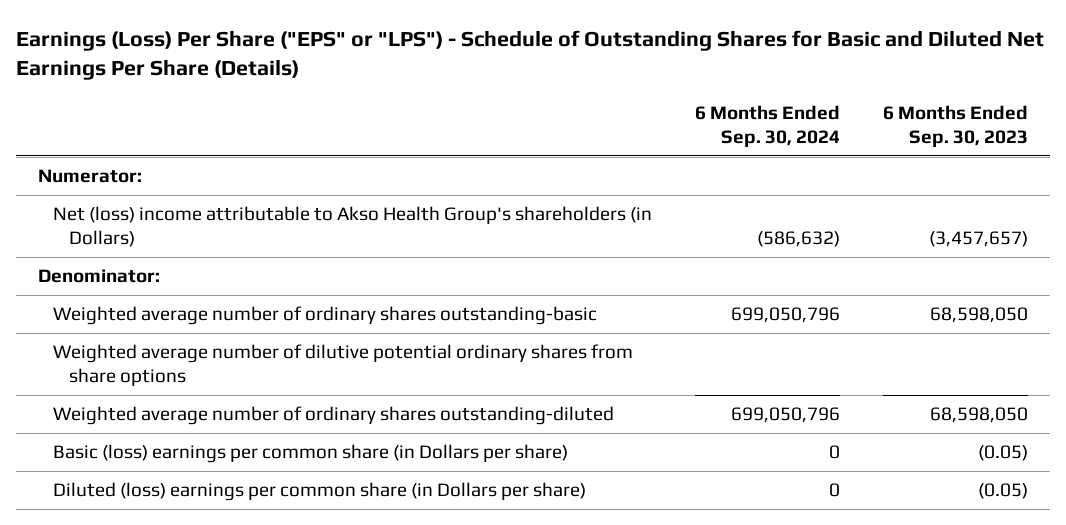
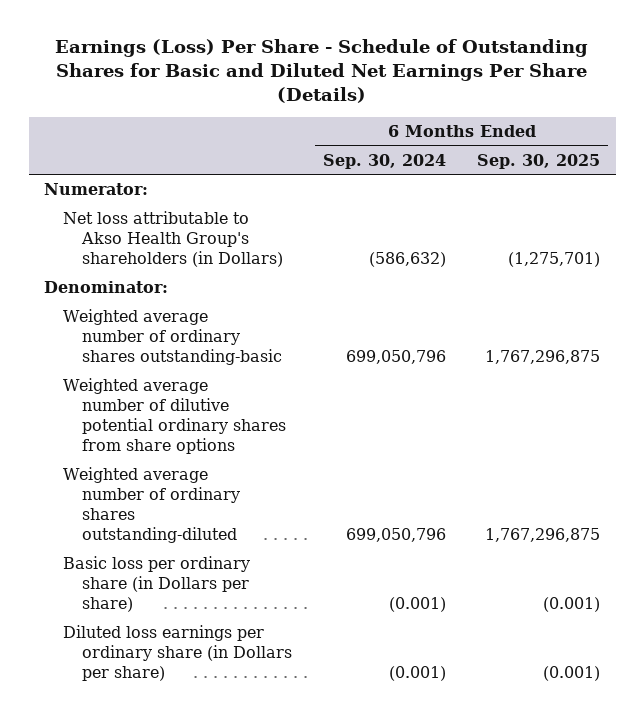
- Earnings (Loss) Per Share ("EPS" or "LPS") - Schedule of Outstanding Shares for Basic and Diluted Net Earnings Per Share (Details)
+ Earnings (Loss) Per Share - Schedule of Outstanding Shares for Basic and Diluted Net Earnings Per Share (Details)
- | 6 Months Ended Sep. 30, 2024 | 6 Months Ended Sep. 30, 2023
+ | 6 Months Ended Sep. 30, 2024 | 6 Months Ended Sep. 30, 2025
- Net (loss) income attributable to Akso Health Group's shareholders (in Dollars) | (586,632) | (3,457,657)
+ Net loss attributable to Akso Health Group's shareholders (in Dollars) | (586,632) | (1,275,701)
- Basic (loss) earnings per common share (in Dollars per share) | 0 | (0.05)
- Diluted (loss) earnings per common share (in Dollars per share) | 0 | (0.05)
+ Basic loss per ordinary share (in Dollars per share) | (0.001) | (0.001)
+ Diluted loss earnings per ordinary share (in Dollars per share) | (0.001) | (0.001)

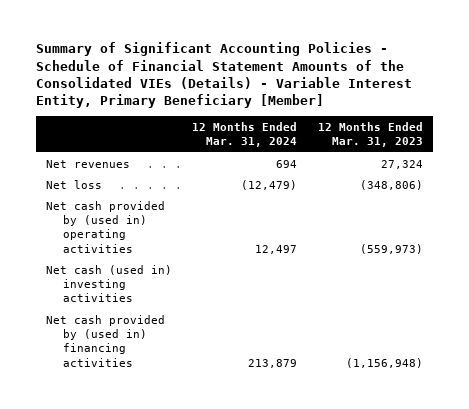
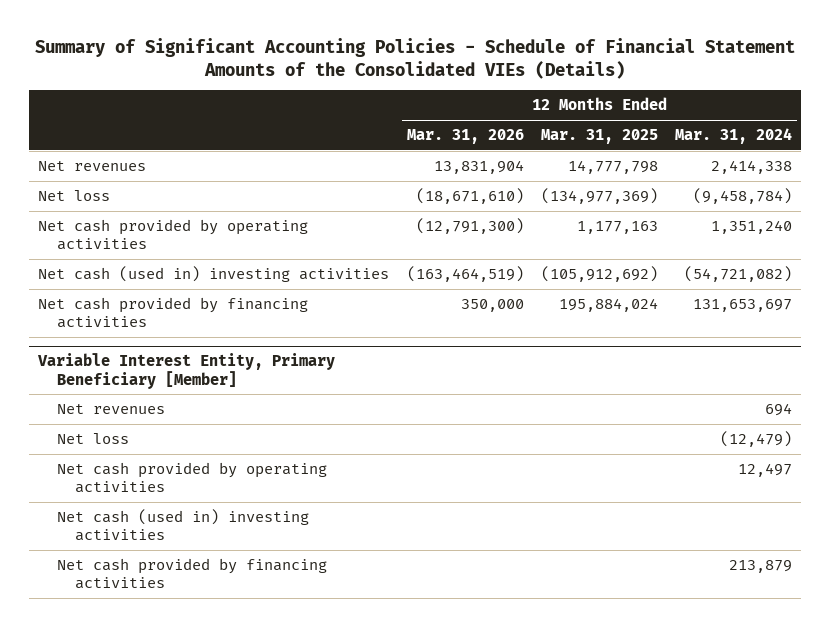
- Summary of Significant Accounting Policies - Schedule of Financial Statement Amounts of the Consolidated VIEs (Details) - Variable Interest Entity, Primary Beneficiary [Member]
+ Summary of Significant Accounting Policies - Schedule of Financial Statement Amounts of the Consolidated VIEs (Details)
- | 12 Months Ended Mar. 31, 2024 | 12 Months Ended Mar. 31, 2023
+ | 12 Months Ended Mar. 31, 2026 | 12 Months Ended Mar. 31, 2025 | 12 Months Ended Mar. 31, 2024
+ Net revenues | 13,831,904 | 14,777,798 | 2,414,338
+ Net loss | (18,671,610) | (134,977,369) | (9,458,784)
+ Net cash provided by operating activities | (12,791,300) | 1,177,163 | 1,351,240
+ Net cash (used in) investing activities | (163,464,519) | (105,912,692) | (54,721,082)
+ Net cash provided by financing activities | 350,000 | 195,884,024 | 131,653,697
+ Variable Interest Entity, Primary Beneficiary [Member]
- Net cash provided by (used in) operating activities | 12,497 | (559,973)
+ Net cash provided by operating activities | | | 12,497
- Net cash provided by (used in) financing activities | 213,879 | (1,156,948)
+ Net cash provided by financing activities | | | 213,879

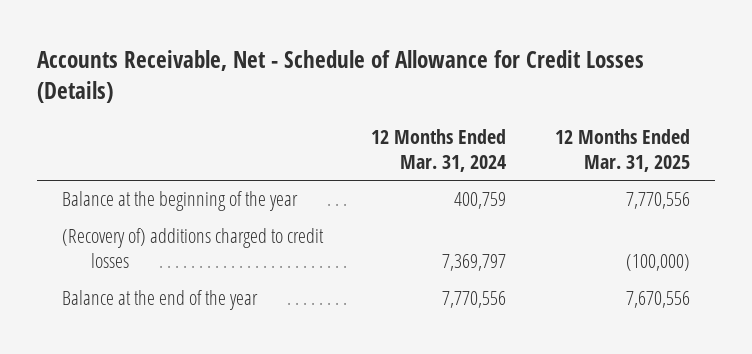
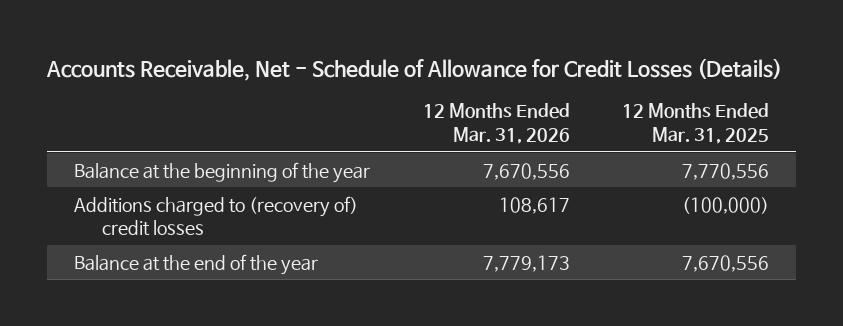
- | 12 Months Ended Mar. 31, 2024 | 12 Months Ended Mar. 31, 2025
+ | 12 Months Ended Mar. 31, 2026 | 12 Months Ended Mar. 31, 2025
- (Recovery of) additions charged to credit losses | 7,369,797 | (100,000)
+ Additions charged to (recovery of) credit losses | 108,617 | (100,000)

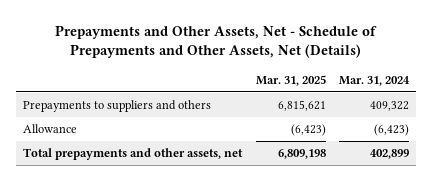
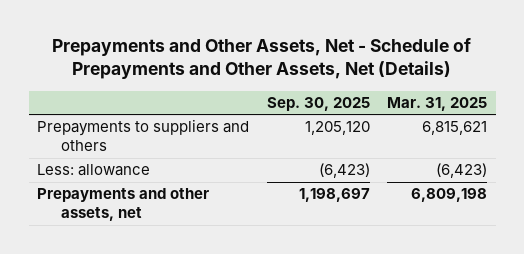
- | Mar. 31, 2025 | Mar. 31, 2024
+ | Sep. 30, 2025 | Mar. 31, 2025
- Allowance | (6,423) | (6,423)
- Total prepayments and other assets, net | 6,809,198 | 402,899
+ Less: allowance | (6,423) | (6,423)
+ Prepayments and other assets, net | 1,198,697 | 6,809,198

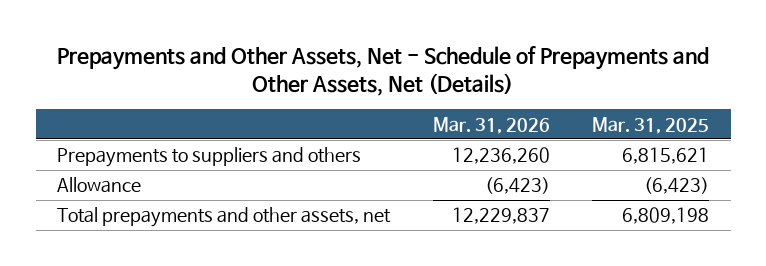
- | Sep. 30, 2025 | Mar. 31, 2025
+ | Mar. 31, 2026 | Mar. 31, 2025
- Less: allowance | (6,423) | (6,423)
- Prepayments and other assets, net | 1,198,697 | 6,809,198
+ Allowance | (6,423) | (6,423)
+ Total prepayments and other assets, net | 12,229,837 | 6,809,198

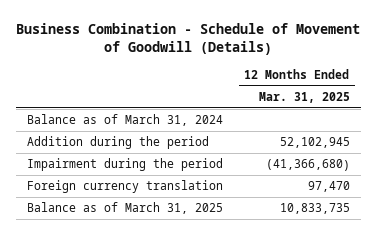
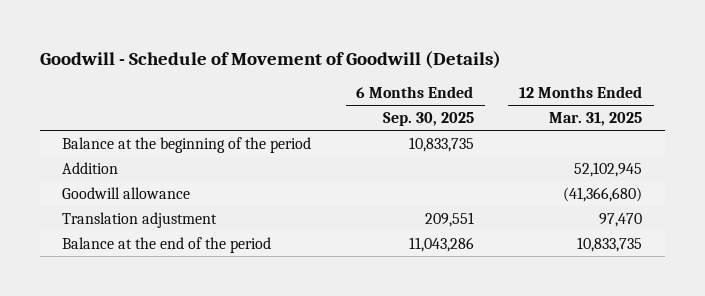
- Business Combination - Schedule of Movement of Goodwill (Details)
+ Goodwill - Schedule of Movement of Goodwill (Details)
- | 12 Months Ended Mar. 31, 2025
+ | 6 Months Ended Sep. 30, 2025 | 12 Months Ended Mar. 31, 2025
- Balance as of March 31, 2024
- Addition during the period | 52,102,945
- Impairment during the period | (41,366,680)
- Foreign currency translation | 97,470
- Balance as of March 31, 2025 | 10,833,735
+ Balance at the beginning of the period | 10,833,735 |
+ Addition | | 52,102,945
+ Goodwill allowance | | (41,366,680)
+ Translation adjustment | 209,551 | 97,470
+ Balance at the end of the period | 11,043,286 | 10,833,735

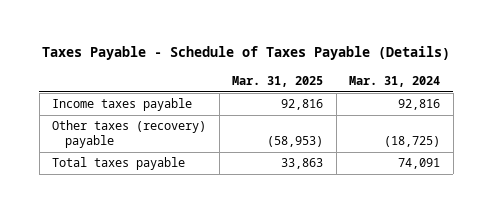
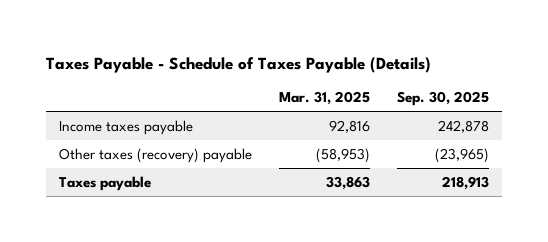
- | Mar. 31, 2025 | Mar. 31, 2024
+ | Mar. 31, 2025 | Sep. 30, 2025
- Total taxes payable | 33,863 | 74,091
+ Taxes payable | 33,863 | 218,913

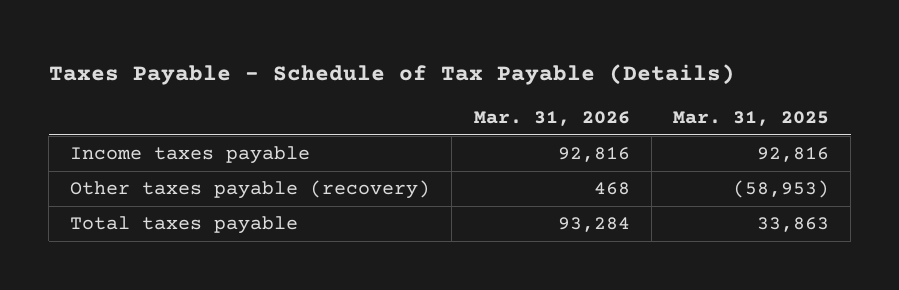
- Taxes Payable - Schedule of Taxes Payable (Details)
+ Taxes Payable - Schedule of Tax Payable (Details)
- | Mar. 31, 2025 | Sep. 30, 2025
+ | Mar. 31, 2026 | Mar. 31, 2025
- Other taxes (recovery) payable | (58,953) | (23,965)
- Taxes payable | 33,863 | 218,913
+ Other taxes payable (recovery) | 468 | (58,953)
+ Total taxes payable | 93,284 | 33,863

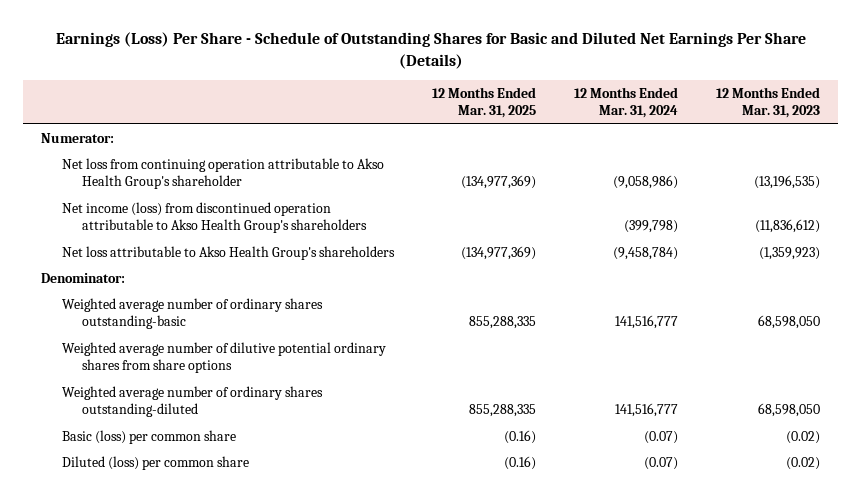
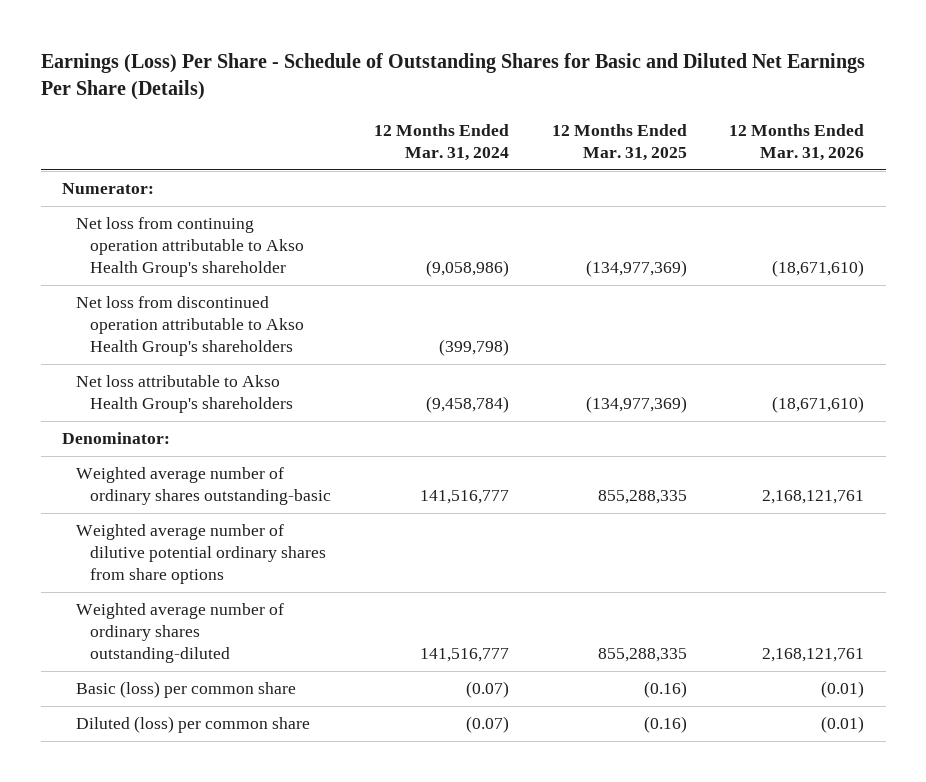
- | 12 Months Ended Mar. 31, 2025 | 12 Months Ended Mar. 31, 2024 | 12 Months Ended Mar. 31, 2023
+ | 12 Months Ended Mar. 31, 2024 | 12 Months Ended Mar. 31, 2025 | 12 Months Ended Mar. 31, 2026
- Net income (loss) from discontinued operation attributable to Akso Health Group's shareholders | | (399,798) | (11,836,612)
+ Net loss from discontinued operation attributable to Akso Health Group's shareholders | (399,798) | |

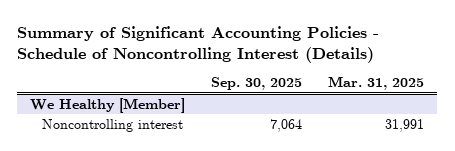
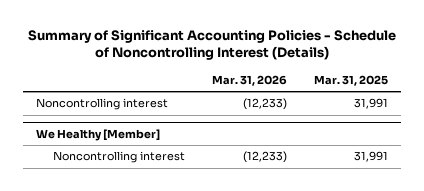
- | Sep. 30, 2025 | Mar. 31, 2025
+ | Mar. 31, 2026 | Mar. 31, 2025
+ Noncontrolling interest | (12,233) | 31,991

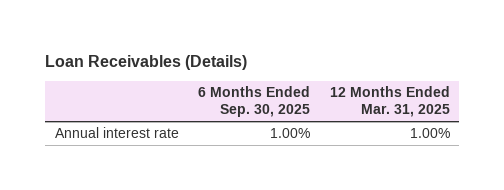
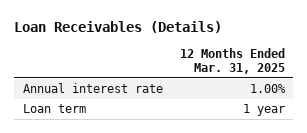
- | 6 Months Ended Sep. 30, 2025 | 12 Months Ended Mar. 31, 2025
+ | 12 Months Ended Mar. 31, 2025
+ Loan term | 1 year

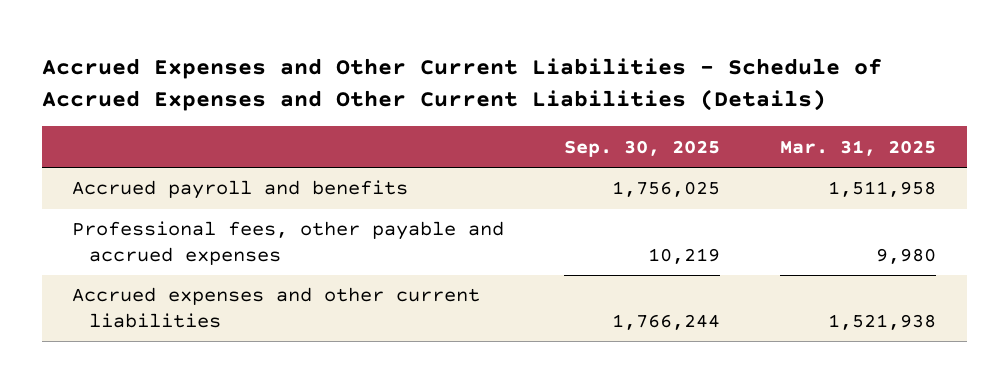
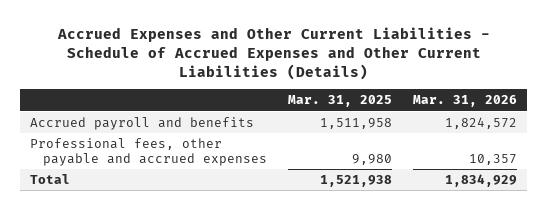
- | Sep. 30, 2025 | Mar. 31, 2025
+ | Mar. 31, 2025 | Mar. 31, 2026
- Accrued expenses and other current liabilities | 1,766,244 | 1,521,938
+ Total | 1,521,938 | 1,834,929

